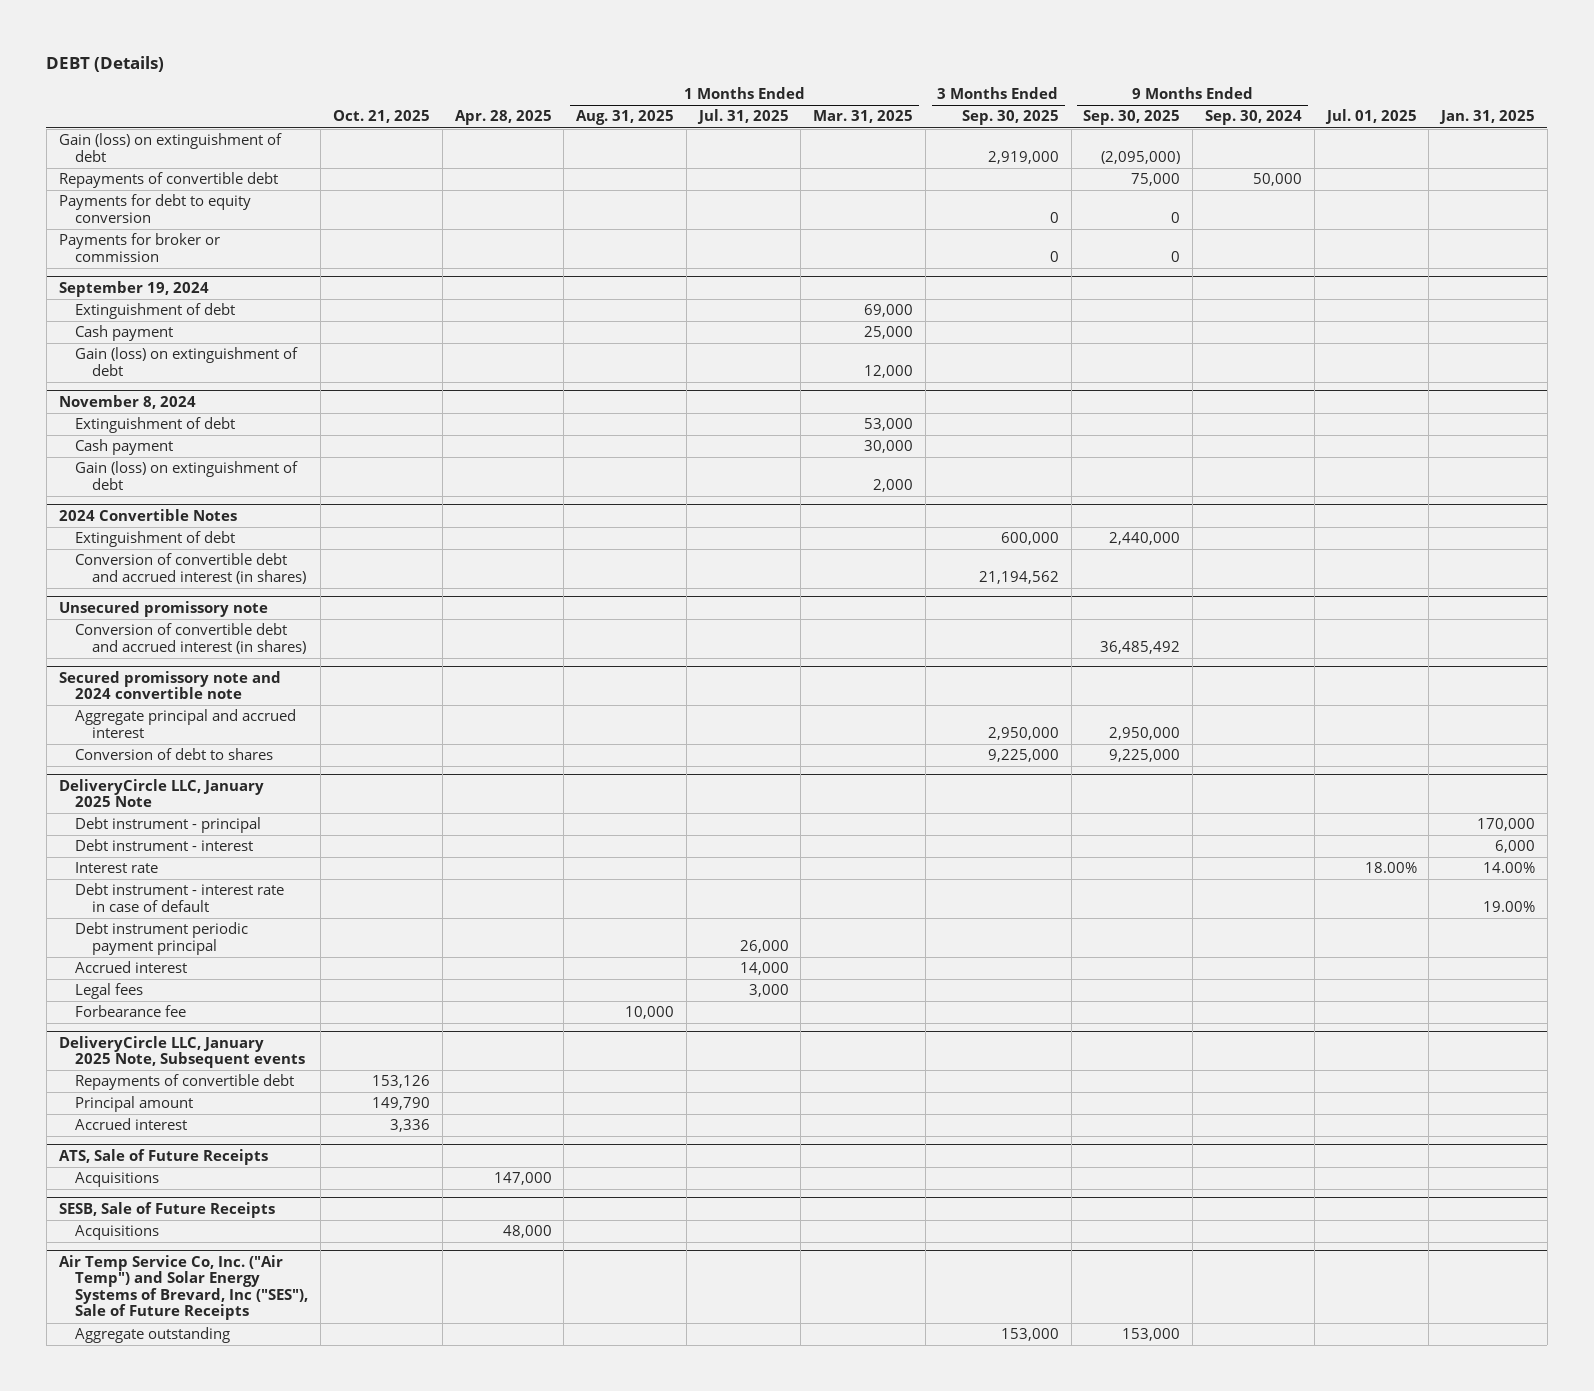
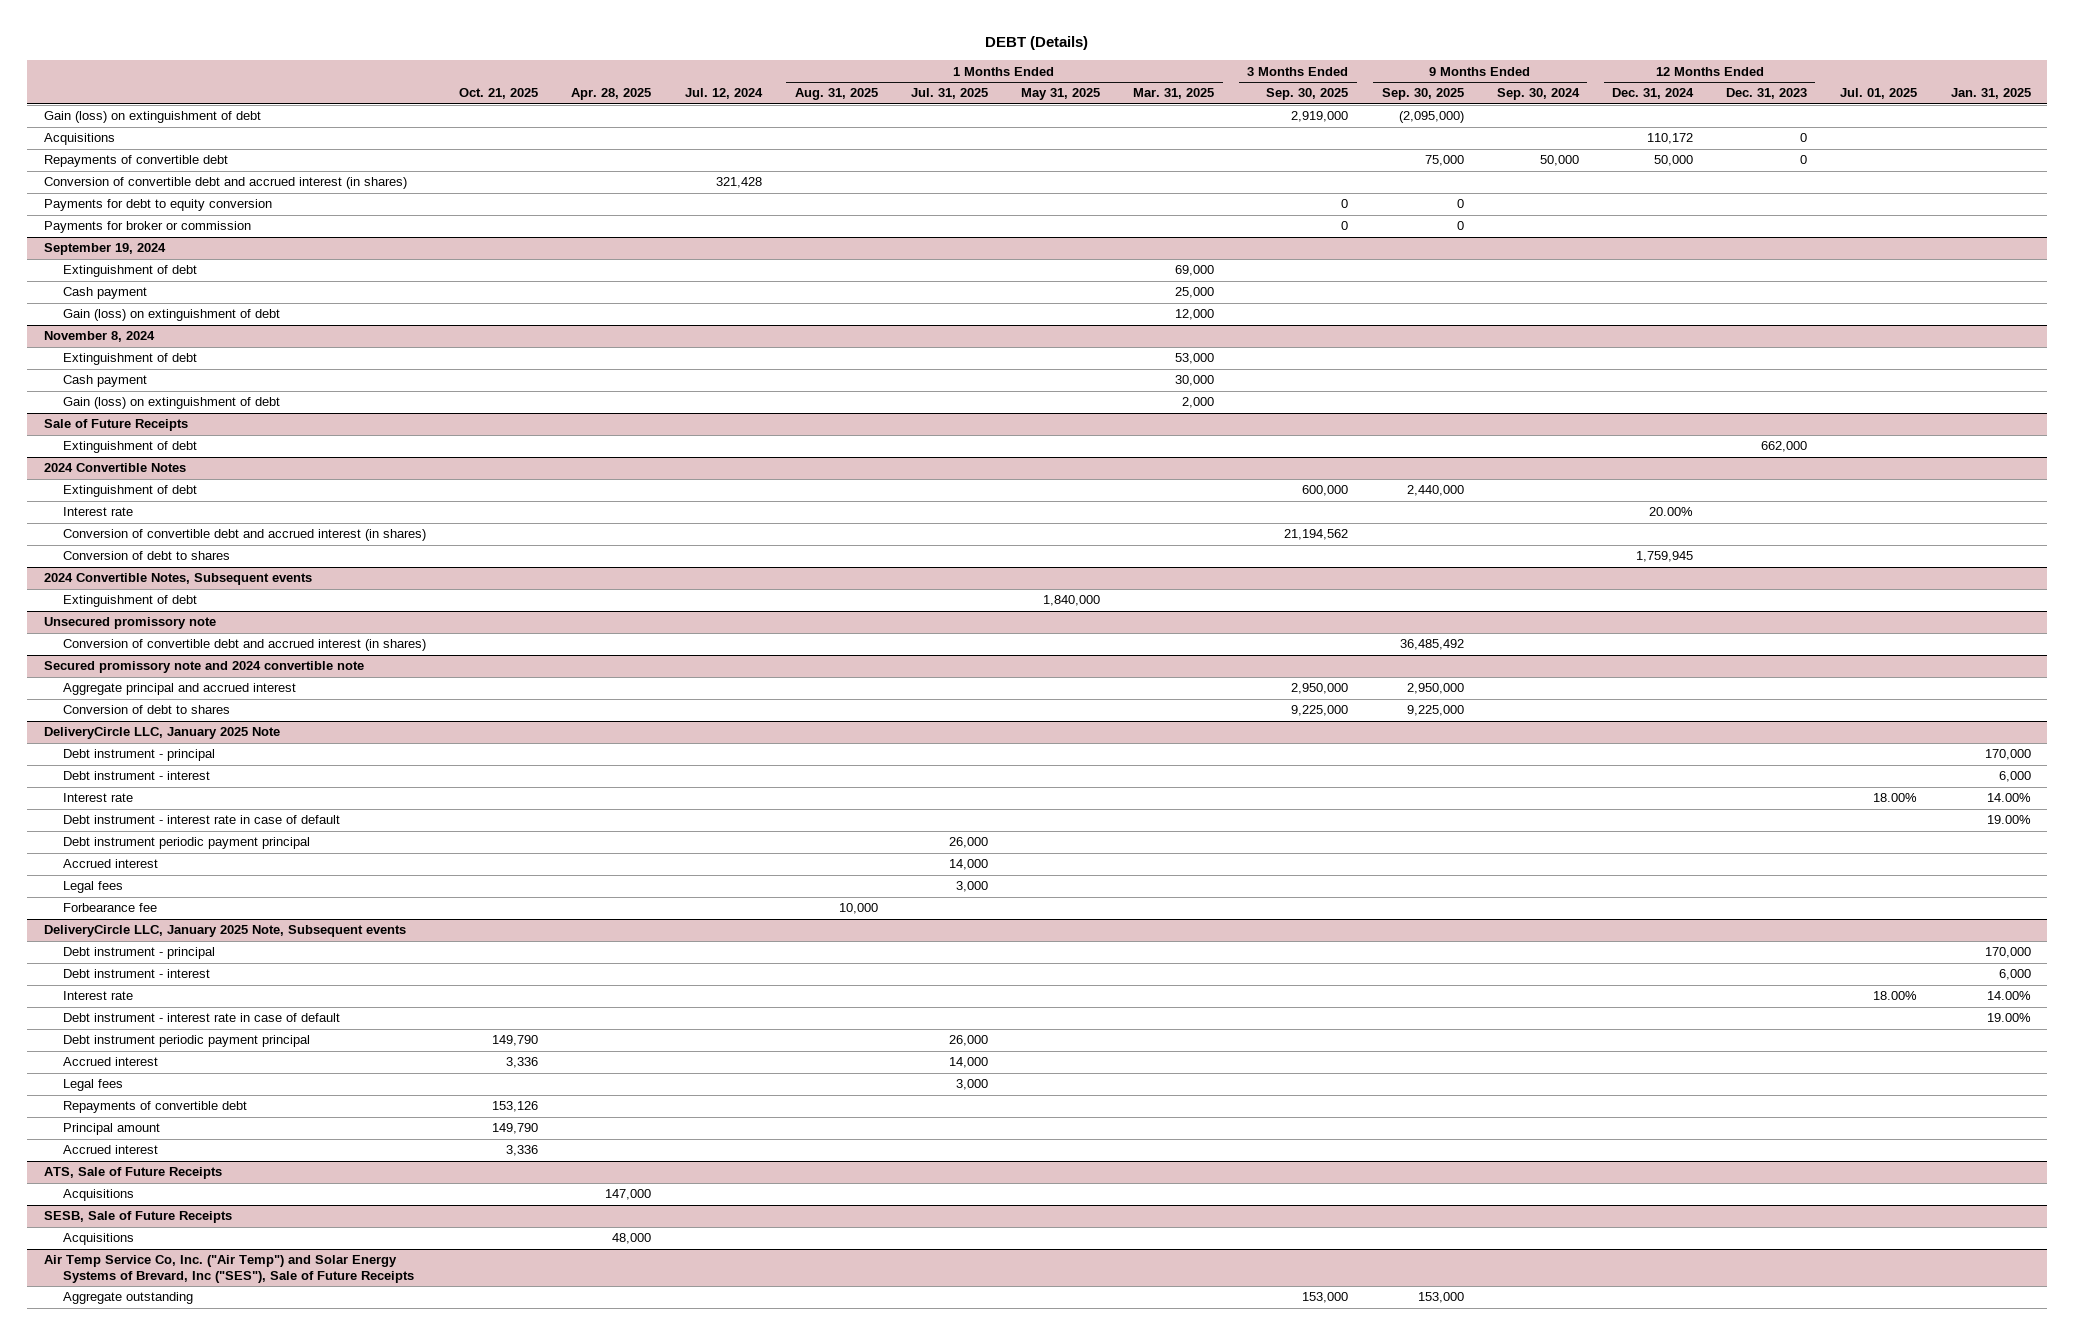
- | Oct. 21, 2025 | Apr. 28, 2025 | 1 Months Ended Aug. 31, 2025 | 1 Months Ended Jul. 31, 2025 | 1 Months Ended Mar. 31, 2025 | 3 Months Ended Sep. 30, 2025 | 9 Months Ended Sep. 30, 2025 | 9 Months Ended Sep. 30, 2024 | Jul. 01, 2025 | Jan. 31, 2025
+ | Oct. 21, 2025 | Apr. 28, 2025 | Jul. 12, 2024 | 1 Months Ended Aug. 31, 2025 | 1 Months Ended Jul. 31, 2025 | 1 Months Ended May 31, 2025 | 1 Months Ended Mar. 31, 2025 | 3 Months Ended Sep. 30, 2025 | 9 Months Ended Sep. 30, 2025 | 9 Months Ended Sep. 30, 2024 | 12 Months Ended Dec. 31, 2024 | 12 Months Ended Dec. 31, 2023 | Jul. 01, 2025 | Jan. 31, 2025
+ Acquisitions | | | | | | | | | | | 110,172 | 0 | |
+ Conversion of convertible debt and accrued interest (in shares) | | | 321,428 | | | | | | | | | | |
+ Sale of Future Receipts
+ Extinguishment of debt | | | | | | | | | | | | 662,000 | |
@ 2024 Convertible Notes
+ Interest rate | | | | | | | | | | | 20.00% | | |
+ Conversion of debt to shares | | | | | | | | | | | 1,759,945 | | |
+ 2024 Convertible Notes, Subsequent events
+ Extinguishment of debt | | | | | | 1,840,000 | | | | | | | |
@ DeliveryCircle LLC, January 2025 Note, Subsequent events
+ Debt instrument - principal | | | | | | | | | | | | | | 170,000
+ Debt instrument - interest | | | | | | | | | | | | | | 6,000
+ Interest rate | | | | | | | | | | | | | 18.00% | 14.00%
+ Debt instrument - interest rate in case of default | | | | | | | | | | | | | | 19.00%
+ Debt instrument periodic payment principal | 149,790 | | | | 26,000 | | | | | | | | |
+ Accrued interest | 3,336 | | | | 14,000 | | | | | | | | |
+ Legal fees | | | | | 3,000 | | | | | | | | |

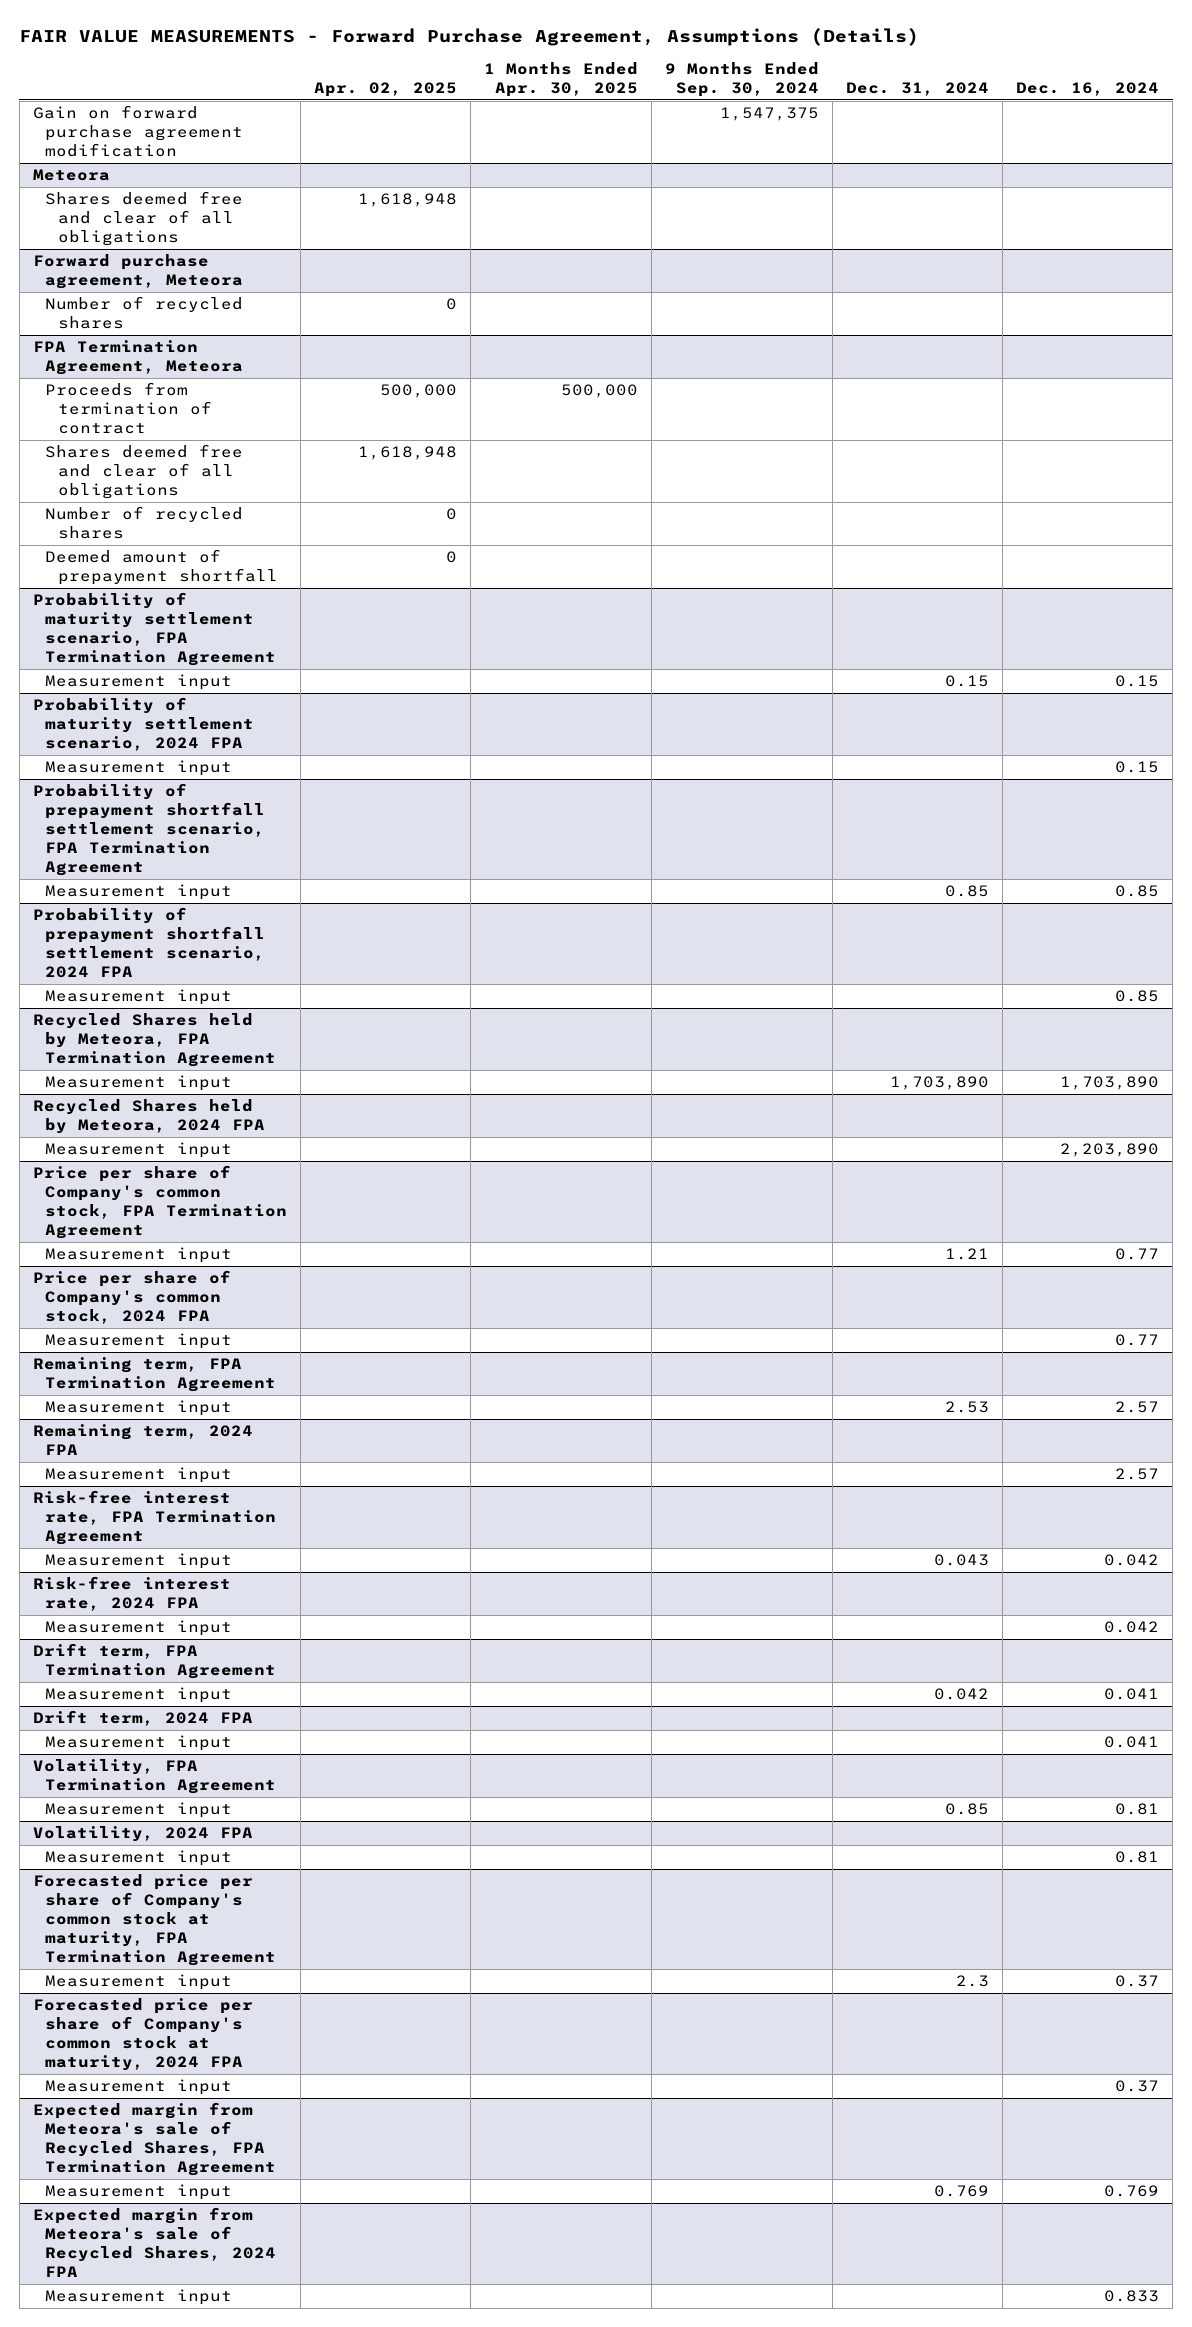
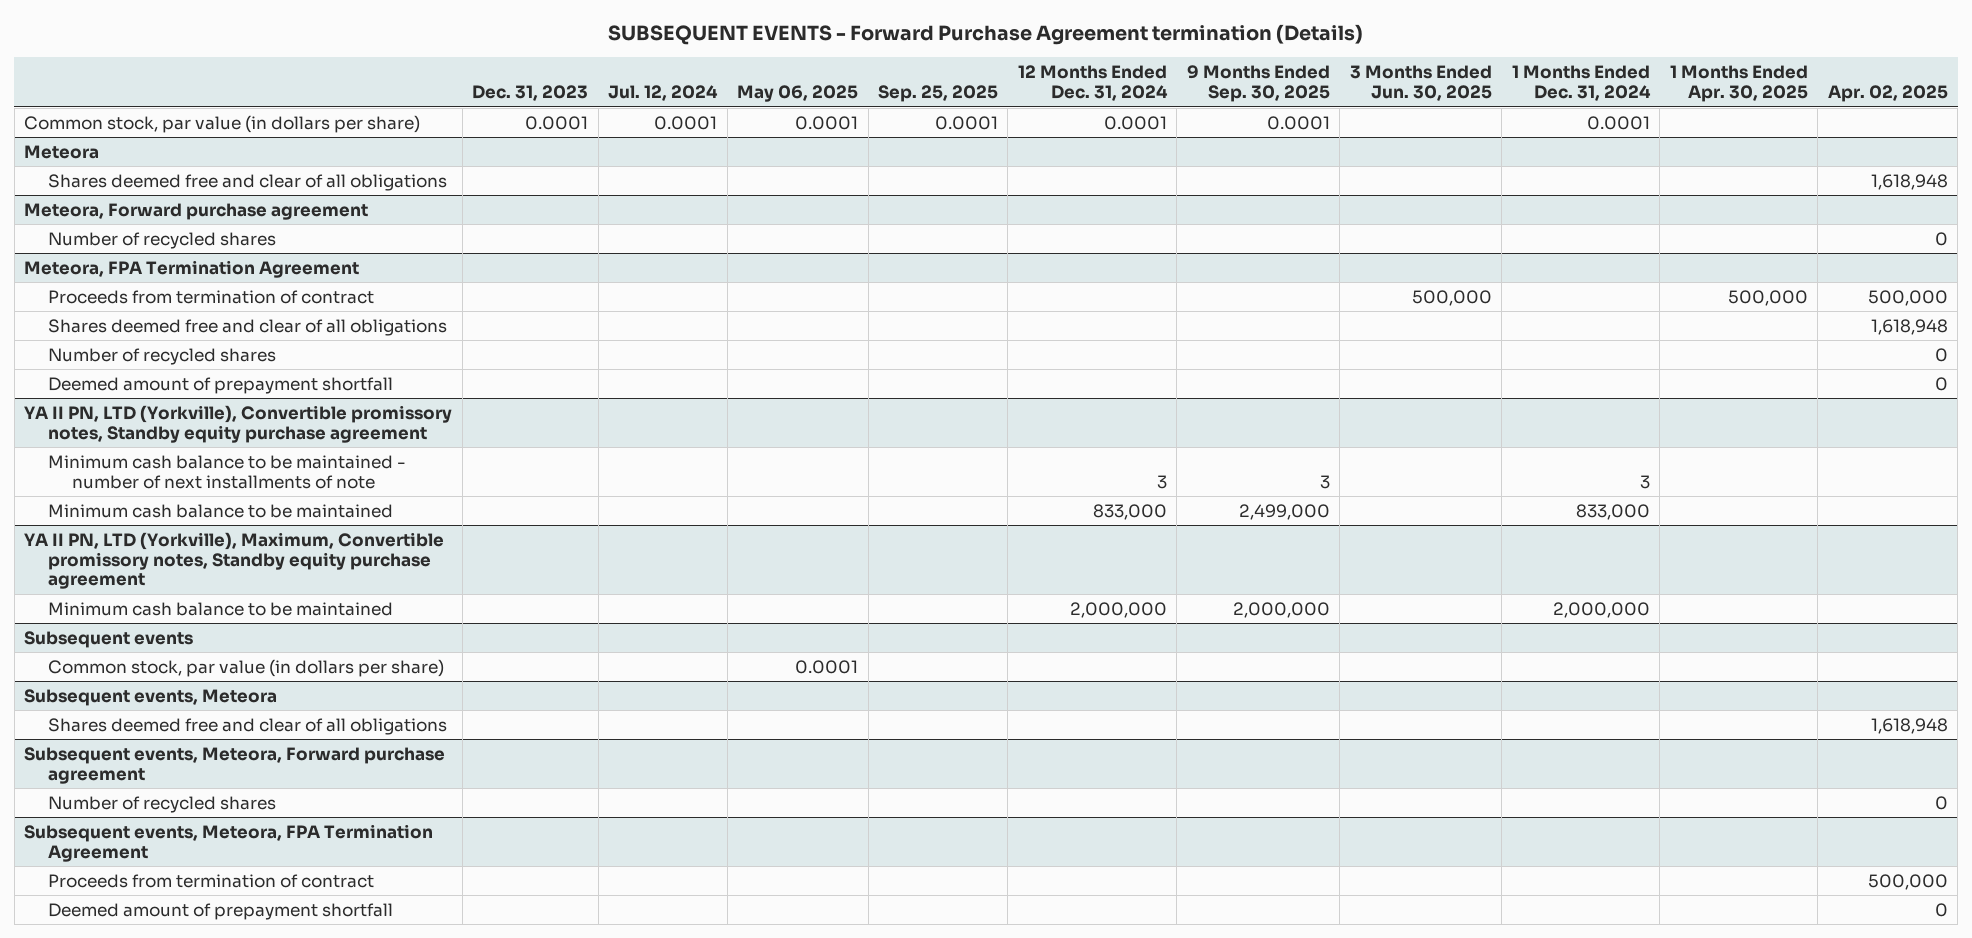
- FAIR VALUE MEASUREMENTS - Forward Purchase Agreement, Assumptions (Details)
+ SUBSEQUENT EVENTS - Forward Purchase Agreement termination (Details)
- | Apr. 02, 2025 | 1 Months Ended Apr. 30, 2025 | 9 Months Ended Sep. 30, 2024 | Dec. 31, 2024 | Dec. 16, 2024
+ | Dec. 31, 2023 | Jul. 12, 2024 | May 06, 2025 | Sep. 25, 2025 | 12 Months Ended Dec. 31, 2024 | 9 Months Ended Sep. 30, 2025 | 3 Months Ended Jun. 30, 2025 | 1 Months Ended Dec. 31, 2024 | 1 Months Ended Apr. 30, 2025 | Apr. 02, 2025
- Gain on forward purchase agreement modification | | | 1,547,375 | |
+ Common stock, par value (in dollars per share) | 0.0001 | 0.0001 | 0.0001 | 0.0001 | 0.0001 | 0.0001 | | 0.0001 | |
- Forward purchase agreement, Meteora
+ Meteora, Forward purchase agreement
- FPA Termination Agreement, Meteora
+ Meteora, FPA Termination Agreement
- Probability of maturity settlement scenario, FPA Termination Agreement
- Measurement input | | | | 0.15 | 0.15
- Probability of maturity settlement scenario, 2024 FPA
- Measurement input | | | | | 0.15
- Probability of prepayment shortfall settlement scenario, FPA Termination Agreement
- Measurement input | | | | 0.85 | 0.85
- Probability of prepayment shortfall settlement scenario, 2024 FPA
- Measurement input | | | | | 0.85
- Recycled Shares held by Meteora, FPA Termination Agreement
- Measurement input | | | | 1,703,890 | 1,703,890
- Recycled Shares held by Meteora, 2024 FPA
- Measurement input | | | | | 2,203,890
- Price per share of Company's common stock, FPA Termination Agreement
- Measurement input | | | | 1.21 | 0.77
- Price per share of Company's common stock, 2024 FPA
- Measurement input | | | | | 0.77
- Remaining term, FPA Termination Agreement
- Measurement input | | | | 2.53 | 2.57
- Remaining term, 2024 FPA
- Measurement input | | | | | 2.57
- Risk-free interest rate, FPA Termination Agreement
- Measurement input | | | | 0.043 | 0.042
- Risk-free interest rate, 2024 FPA
- Measurement input | | | | | 0.042
- Drift term, FPA Termination Agreement
- Measurement input | | | | 0.042 | 0.041
- Drift term, 2024 FPA
- Measurement input | | | | | 0.041
- Volatility, FPA Termination Agreement
- Measurement input | | | | 0.85 | 0.81
- Volatility, 2024 FPA
- Measurement input | | | | | 0.81
- Forecasted price per share of Company's common stock at maturity, FPA Termination Agreement
- Measurement input | | | | 2.3 | 0.37
- Forecasted price per share of Company's common stock at maturity, 2024 FPA
- Measurement input | | | | | 0.37
- Expected margin from Meteora's sale of Recycled Shares, FPA Termination Agreement
- Measurement input | | | | 0.769 | 0.769
- Expected margin from Meteora's sale of Recycled Shares, 2024 FPA
- Measurement input | | | | | 0.833
+ YA II PN, LTD (Yorkville), Convertible promissory notes, Standby equity purchase agreement
+ Minimum cash balance to be maintained - number of next installments of note | | | | | 3 | 3 | | 3 | |
+ Minimum cash balance to be maintained | | | | | 833,000 | 2,499,000 | | 833,000 | |
+ YA II PN, LTD (Yorkville), Maximum, Convertible promissory notes, Standby equity purchase agreement
+ Minimum cash balance to be maintained | | | | | 2,000,000 | 2,000,000 | | 2,000,000 | |
+ Subsequent events
+ Common stock, par value (in dollars per share) | | | 0.0001 | | | | | | |
+ Subsequent events, Meteora
+ Shares deemed free and clear of all obligations | | | | | | | | | | 1,618,948
+ Subsequent events, Meteora, Forward purchase agreement
+ Number of recycled shares | | | | | | | | | | 0
+ Subsequent events, Meteora, FPA Termination Agreement
+ Proceeds from termination of contract | | | | | | | | | | 500,000
+ Deemed amount of prepayment shortfall | | | | | | | | | | 0

